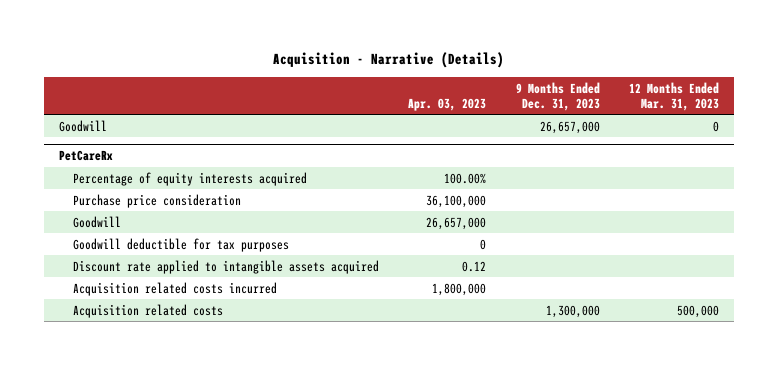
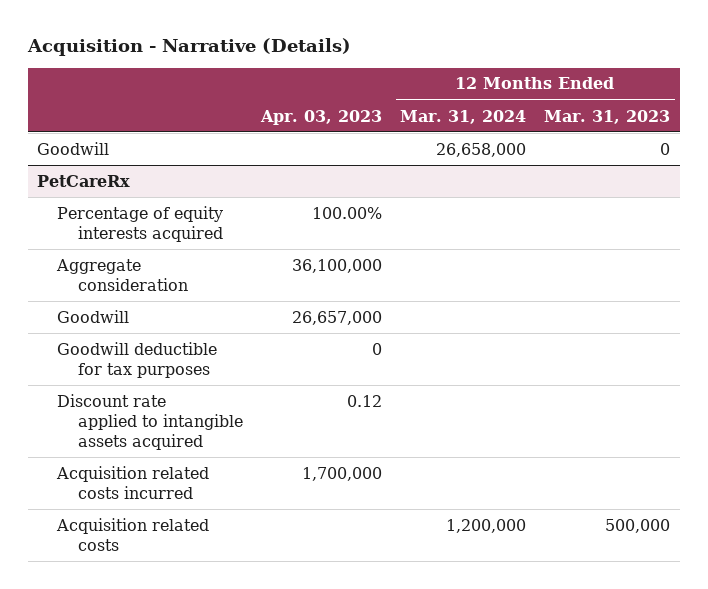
- | Apr. 03, 2023 | 9 Months Ended Dec. 31, 2023 | 12 Months Ended Mar. 31, 2023
+ | Apr. 03, 2023 | 12 Months Ended Mar. 31, 2024 | 12 Months Ended Mar. 31, 2023
@ PetCareRx
- Purchase price consideration | 36,100,000 | |
+ Aggregate consideration | 36,100,000 | |
- Acquisition related costs incurred | 1,800,000 | |
+ Acquisition related costs incurred | 1,700,000 | |

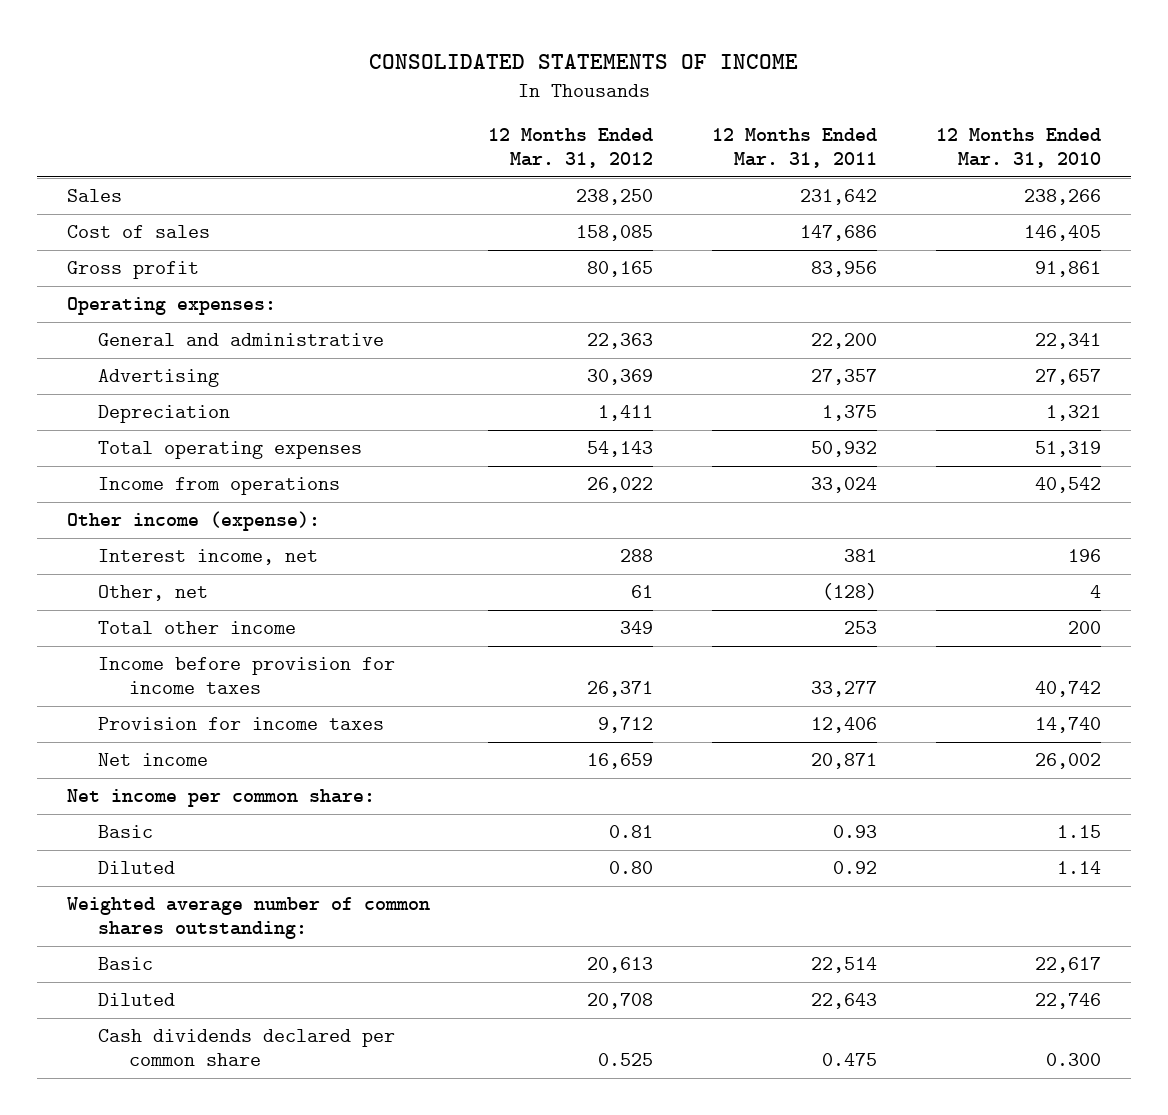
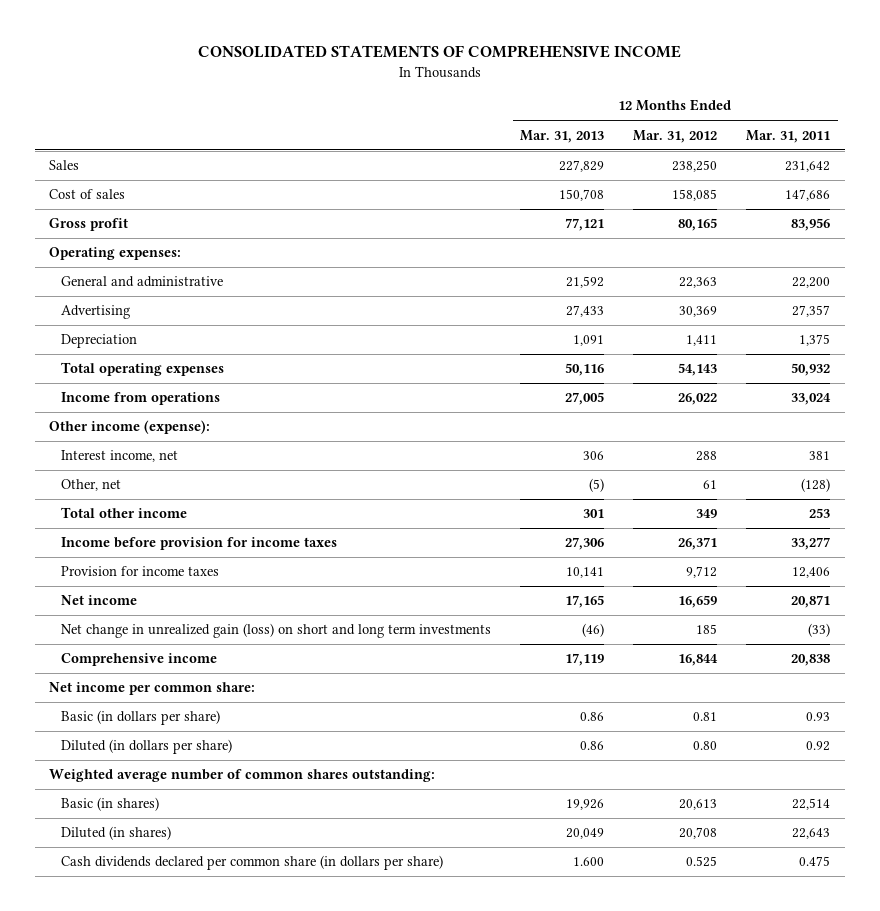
- CONSOLIDATED STATEMENTS OF INCOME
+ CONSOLIDATED STATEMENTS OF COMPREHENSIVE INCOME
- | 12 Months Ended Mar. 31, 2012 | 12 Months Ended Mar. 31, 2011 | 12 Months Ended Mar. 31, 2010
+ | 12 Months Ended Mar. 31, 2013 | 12 Months Ended Mar. 31, 2012 | 12 Months Ended Mar. 31, 2011
+ Net change in unrealized gain (loss) on short and long term investments | (46) | 185 | (33)
+ Comprehensive income | 17,119 | 16,844 | 20,838
- Basic | 0.81 | 0.93 | 1.15
- Diluted | 0.80 | 0.92 | 1.14
+ Basic (in dollars per share) | 0.86 | 0.81 | 0.93
+ Diluted (in dollars per share) | 0.86 | 0.80 | 0.92
- Basic | 20,613 | 22,514 | 22,617
- Diluted | 20,708 | 22,643 | 22,746
- Cash dividends declared per common share | 0.525 | 0.475 | 0.300
+ Basic (in shares) | 19,926 | 20,613 | 22,514
+ Diluted (in shares) | 20,049 | 20,708 | 22,643
+ Cash dividends declared per common share (in dollars per share) | 1.600 | 0.525 | 0.475

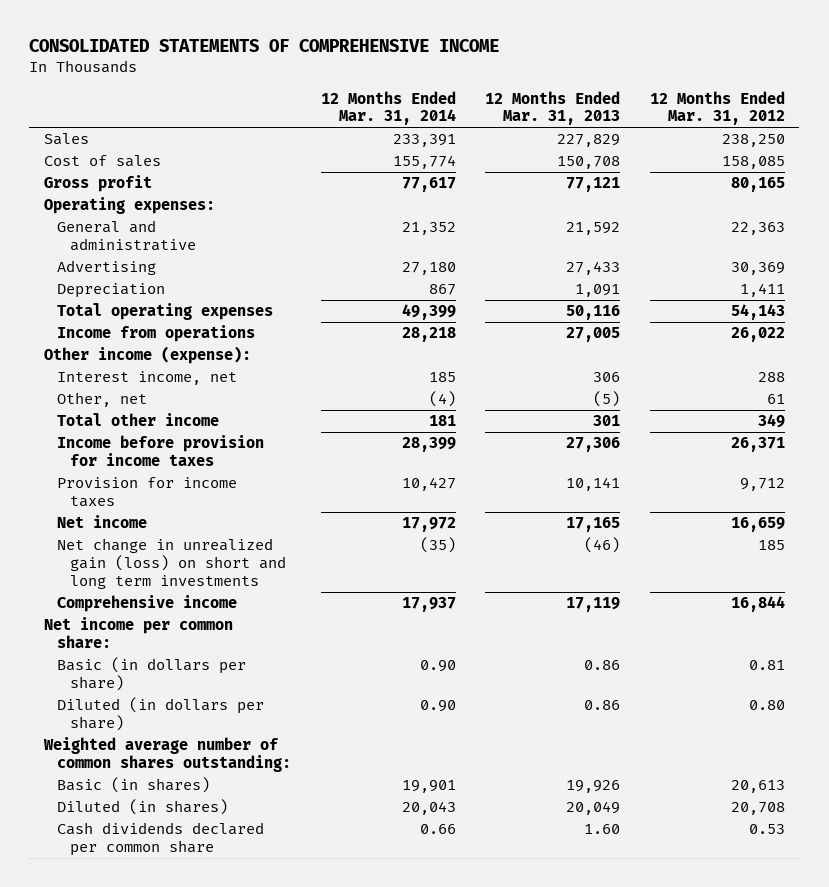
- | 12 Months Ended Mar. 31, 2013 | 12 Months Ended Mar. 31, 2012 | 12 Months Ended Mar. 31, 2011
+ | 12 Months Ended Mar. 31, 2014 | 12 Months Ended Mar. 31, 2013 | 12 Months Ended Mar. 31, 2012
- Cash dividends declared per common share (in dollars per share) | 1.600 | 0.525 | 0.475
+ Cash dividends declared per common share | 0.66 | 1.60 | 0.53

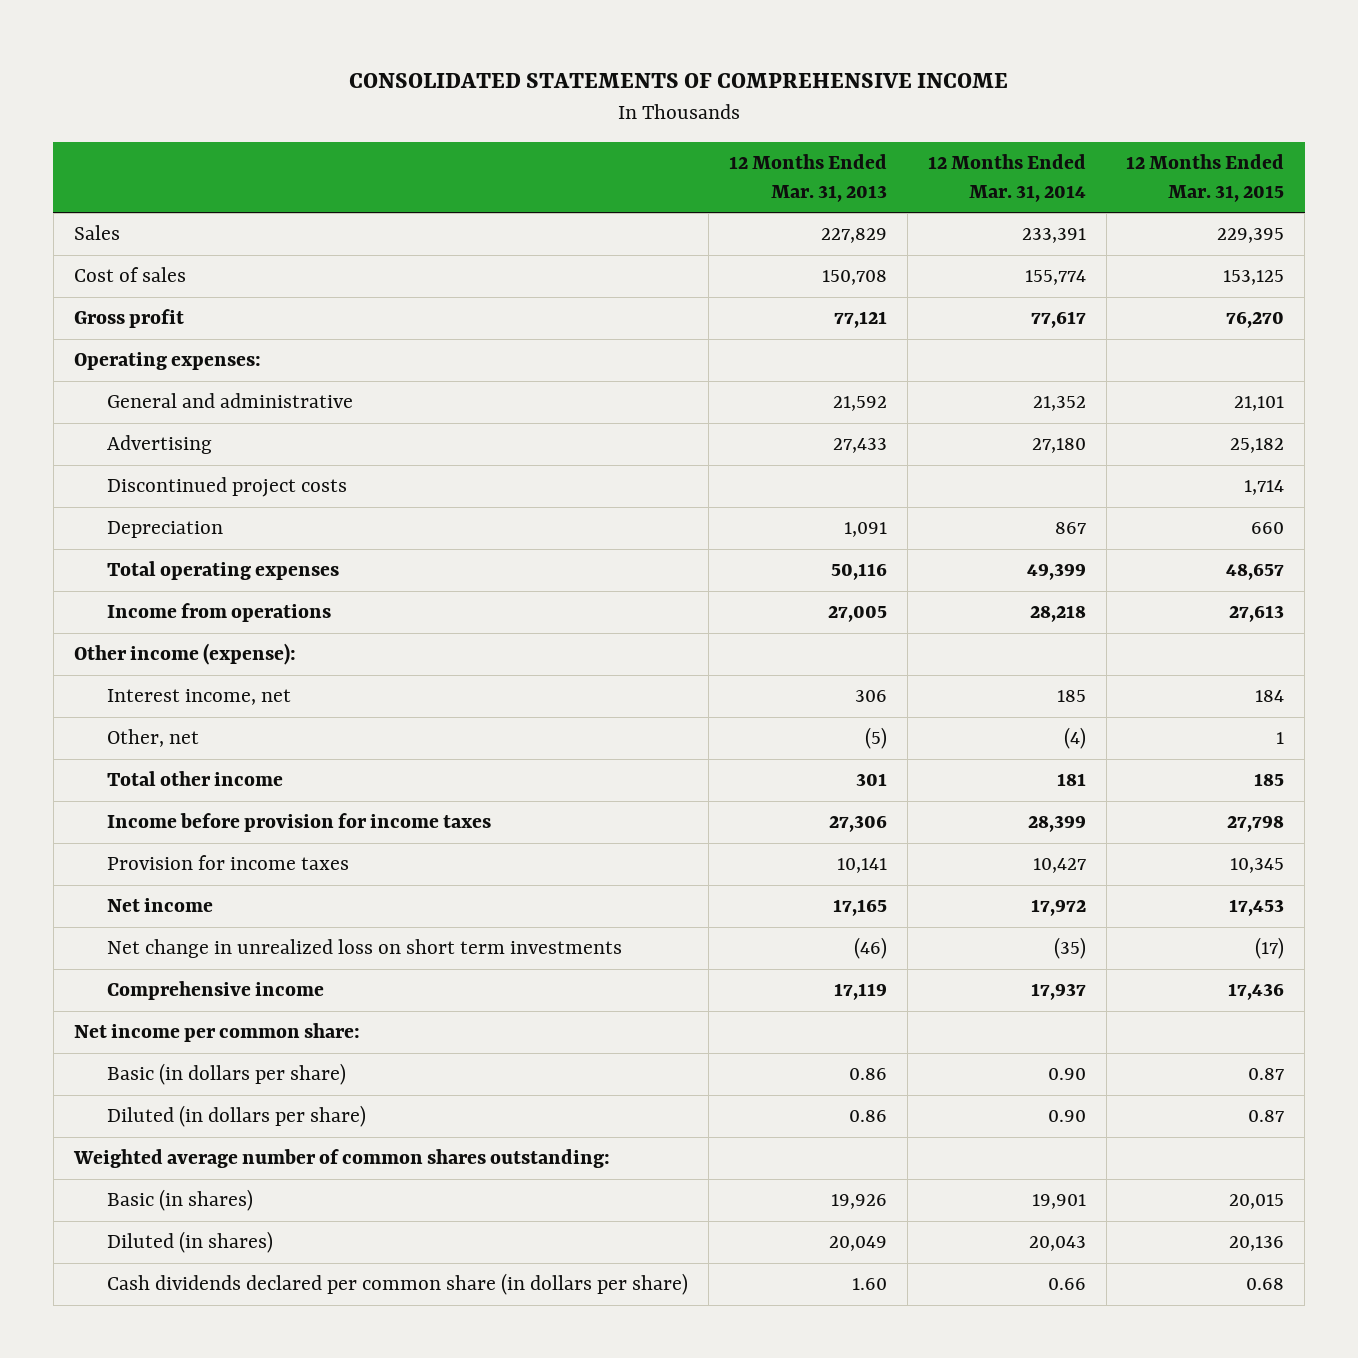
- | 12 Months Ended Mar. 31, 2014 | 12 Months Ended Mar. 31, 2013 | 12 Months Ended Mar. 31, 2012
+ | 12 Months Ended Mar. 31, 2013 | 12 Months Ended Mar. 31, 2014 | 12 Months Ended Mar. 31, 2015
+ Discontinued project costs | | | 1,714
- Net change in unrealized gain (loss) on short and long term investments | (35) | (46) | 185
+ Net change in unrealized loss on short term investments | (46) | (35) | (17)
- Cash dividends declared per common share | 0.66 | 1.60 | 0.53
+ Cash dividends declared per common share (in dollars per share) | 1.60 | 0.66 | 0.68

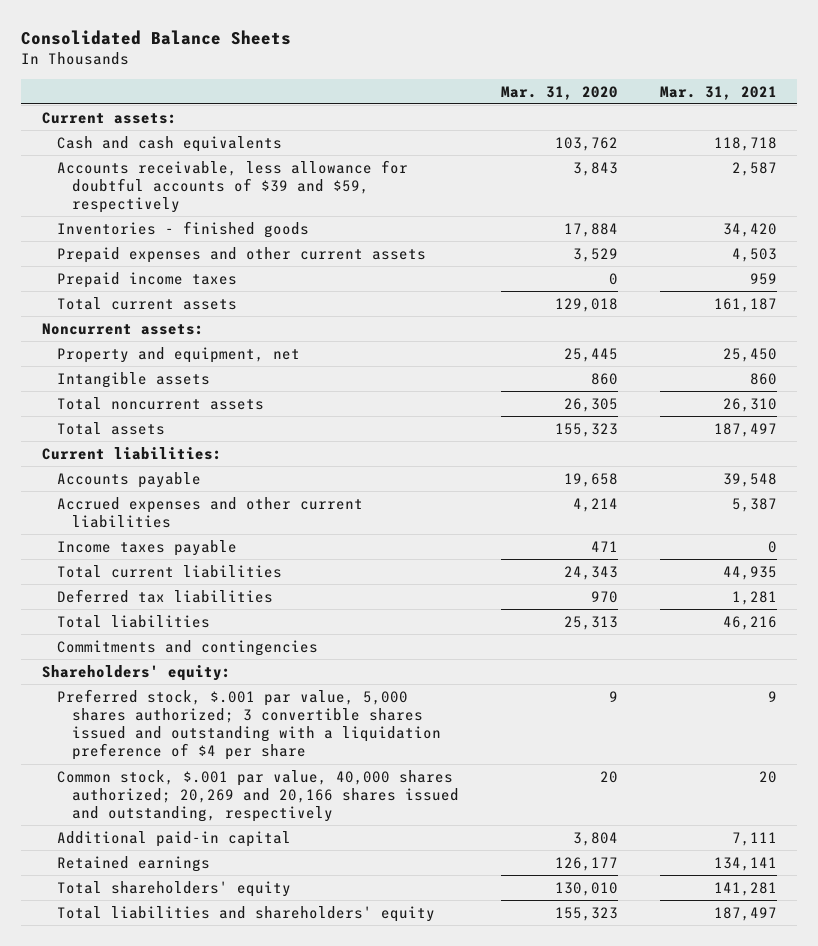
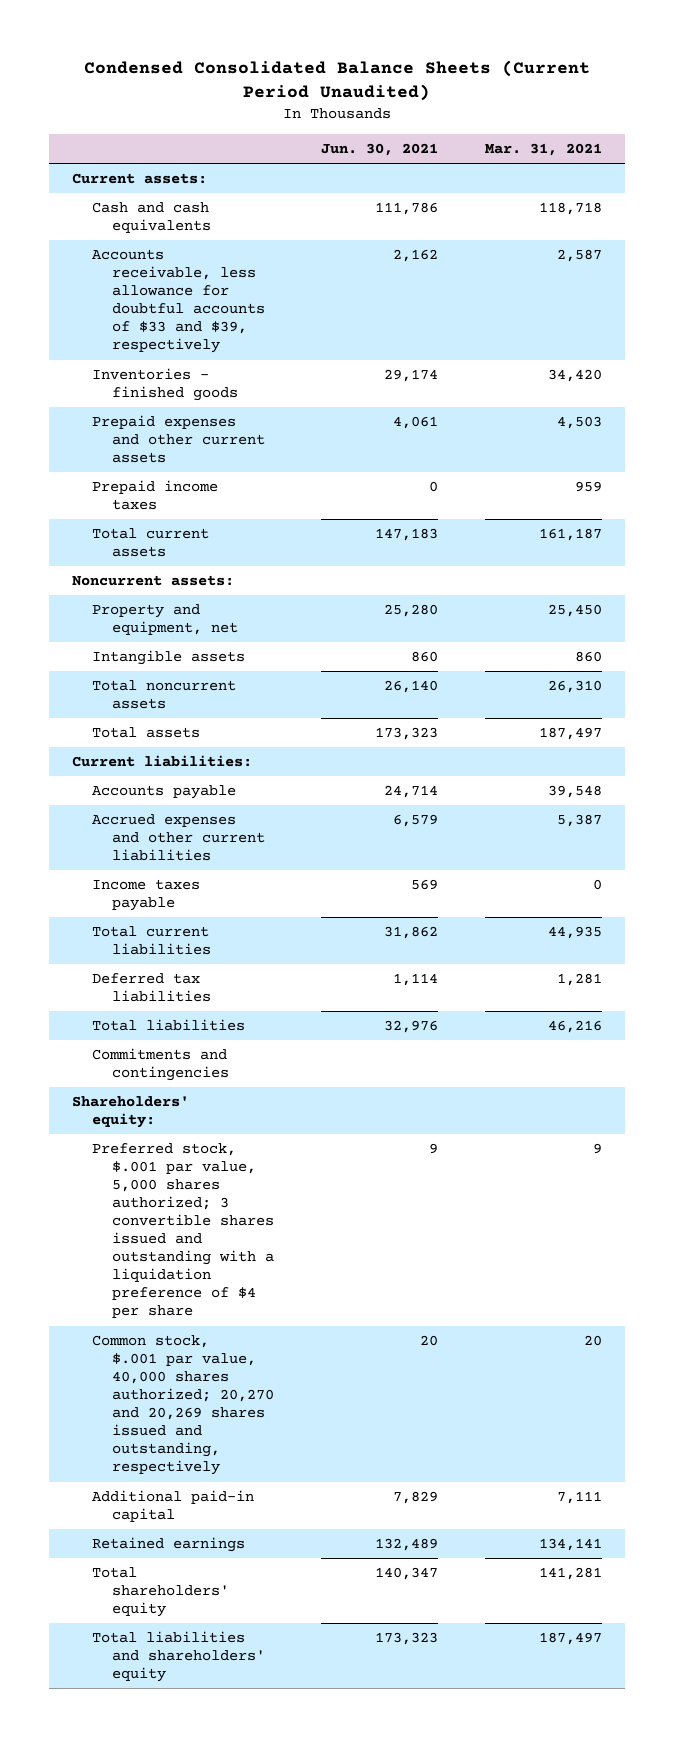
- Consolidated Balance Sheets
+ Condensed Consolidated Balance Sheets (Current Period Unaudited)
- | Mar. 31, 2020 | Mar. 31, 2021
+ | Jun. 30, 2021 | Mar. 31, 2021
- Accounts receivable, less allowance for doubtful accounts of $39 and $59, respectively | 3,843 | 2,587
+ Accounts receivable, less allowance for doubtful accounts of $33 and $39, respectively | 2,162 | 2,587
- Common stock, $.001 par value, 40,000 shares authorized; 20,269 and 20,166 shares issued and outstanding, respectively | 20 | 20
+ Common stock, $.001 par value, 40,000 shares authorized; 20,270 and 20,269 shares issued and outstanding, respectively | 20 | 20

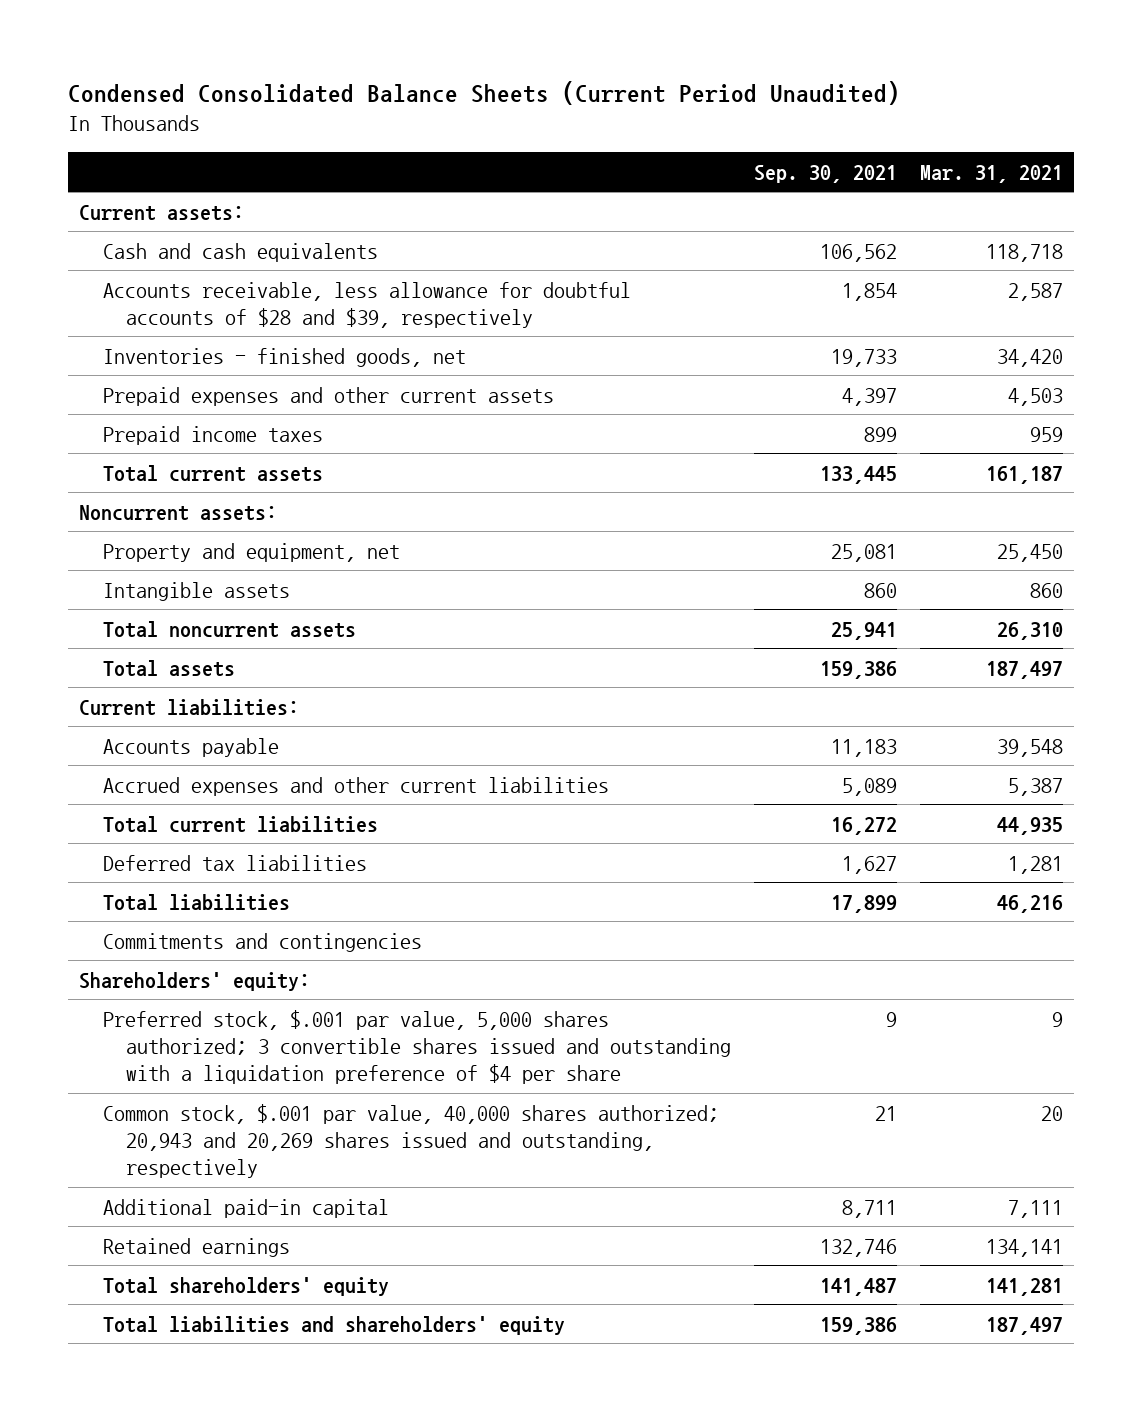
- | Jun. 30, 2021 | Mar. 31, 2021
+ | Sep. 30, 2021 | Mar. 31, 2021
- Accounts receivable, less allowance for doubtful accounts of $33 and $39, respectively | 2,162 | 2,587
- Inventories - finished goods | 29,174 | 34,420
+ Accounts receivable, less allowance for doubtful accounts of $28 and $39, respectively | 1,854 | 2,587
+ Inventories - finished goods, net | 19,733 | 34,420
- Income taxes payable | 569 | 0
- Common stock, $.001 par value, 40,000 shares authorized; 20,270 and 20,269 shares issued and outstanding, respectively | 20 | 20
+ Common stock, $.001 par value, 40,000 shares authorized; 20,943 and 20,269 shares issued and outstanding, respectively | 21 | 20

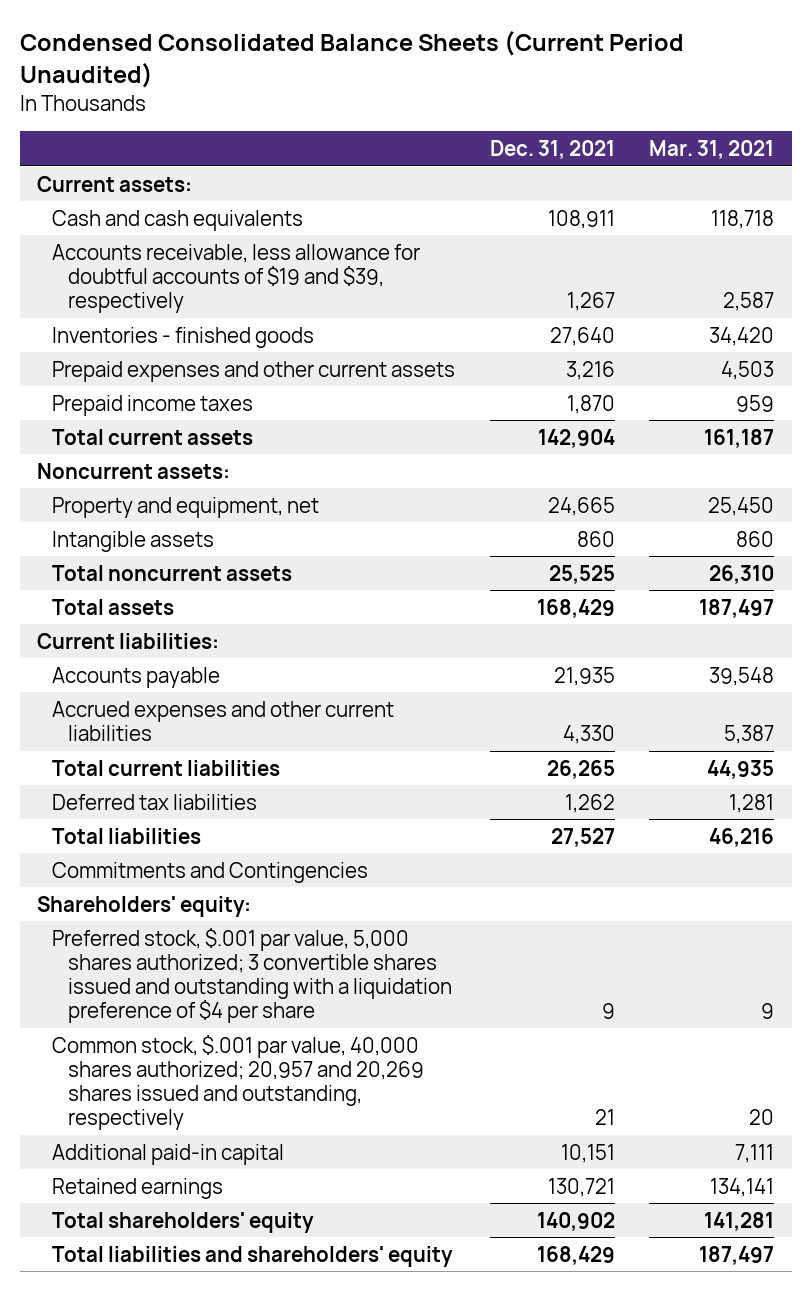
- | Sep. 30, 2021 | Mar. 31, 2021
+ | Dec. 31, 2021 | Mar. 31, 2021
- Accounts receivable, less allowance for doubtful accounts of $28 and $39, respectively | 1,854 | 2,587
- Inventories - finished goods, net | 19,733 | 34,420
+ Accounts receivable, less allowance for doubtful accounts of $19 and $39, respectively | 1,267 | 2,587
+ Inventories - finished goods | 27,640 | 34,420
- Commitments and contingencies
+ Commitments and Contingencies
- Common stock, $.001 par value, 40,000 shares authorized; 20,943 and 20,269 shares issued and outstanding, respectively | 21 | 20
+ Common stock, $.001 par value, 40,000 shares authorized; 20,957 and 20,269 shares issued and outstanding, respectively | 21 | 20

